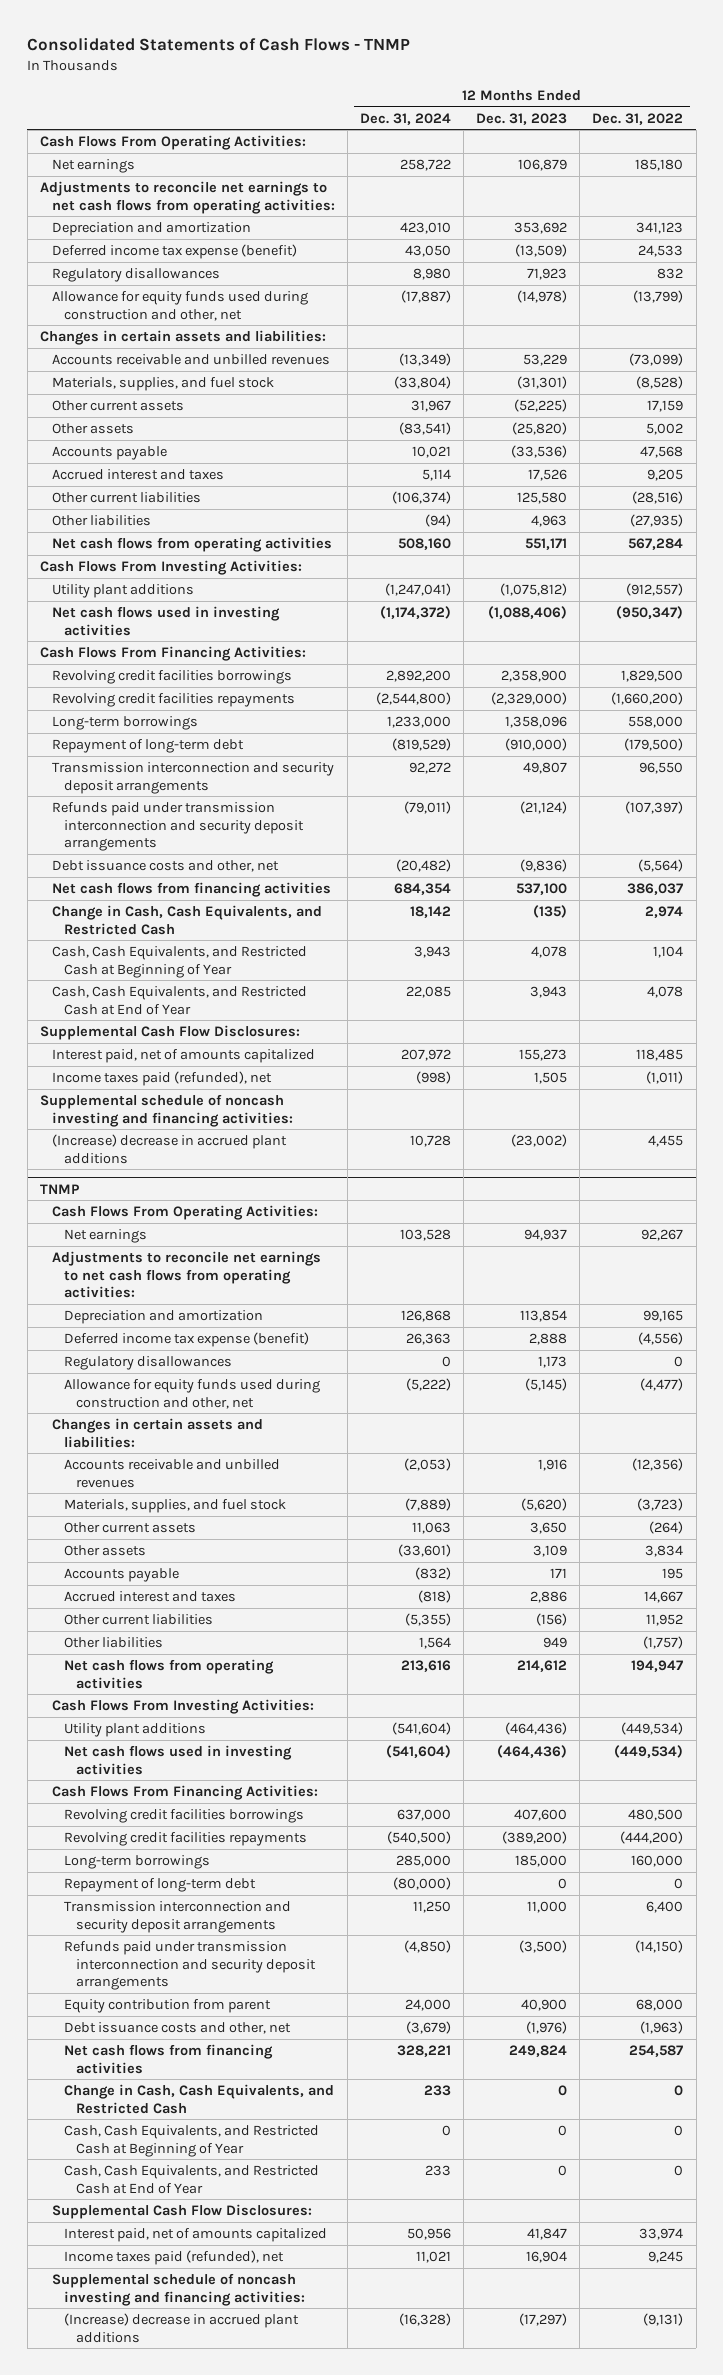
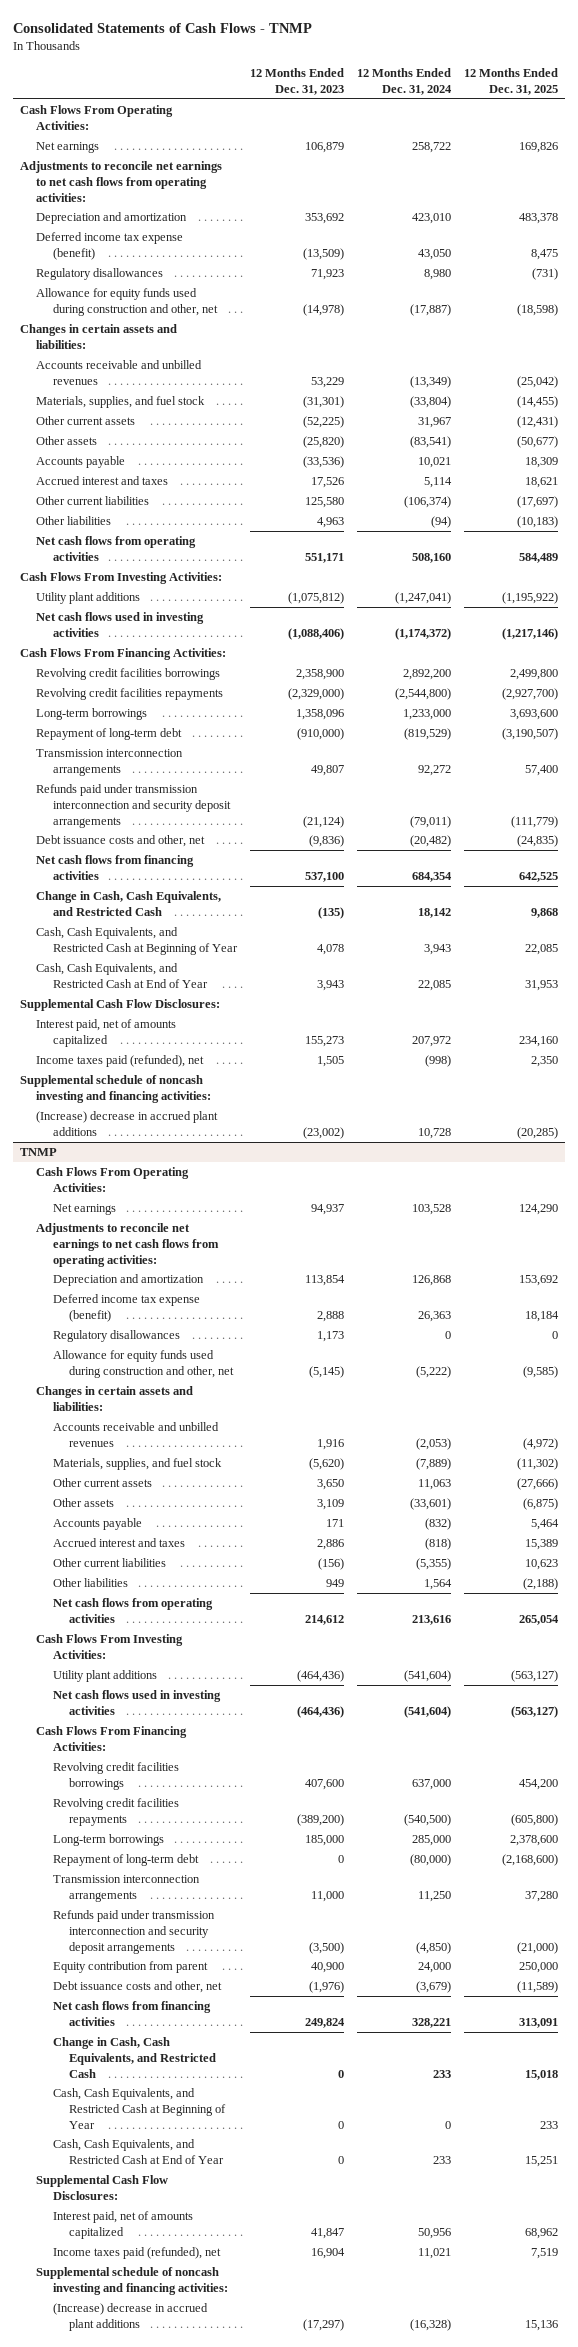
- | 12 Months Ended Dec. 31, 2024 | 12 Months Ended Dec. 31, 2023 | 12 Months Ended Dec. 31, 2022
+ | 12 Months Ended Dec. 31, 2023 | 12 Months Ended Dec. 31, 2024 | 12 Months Ended Dec. 31, 2025
- Transmission interconnection and security deposit arrangements | 92,272 | 49,807 | 96,550
+ Transmission interconnection arrangements | 49,807 | 92,272 | 57,400
@ TNMP
- Transmission interconnection and security deposit arrangements | 11,250 | 11,000 | 6,400
+ Transmission interconnection arrangements | 11,000 | 11,250 | 37,280

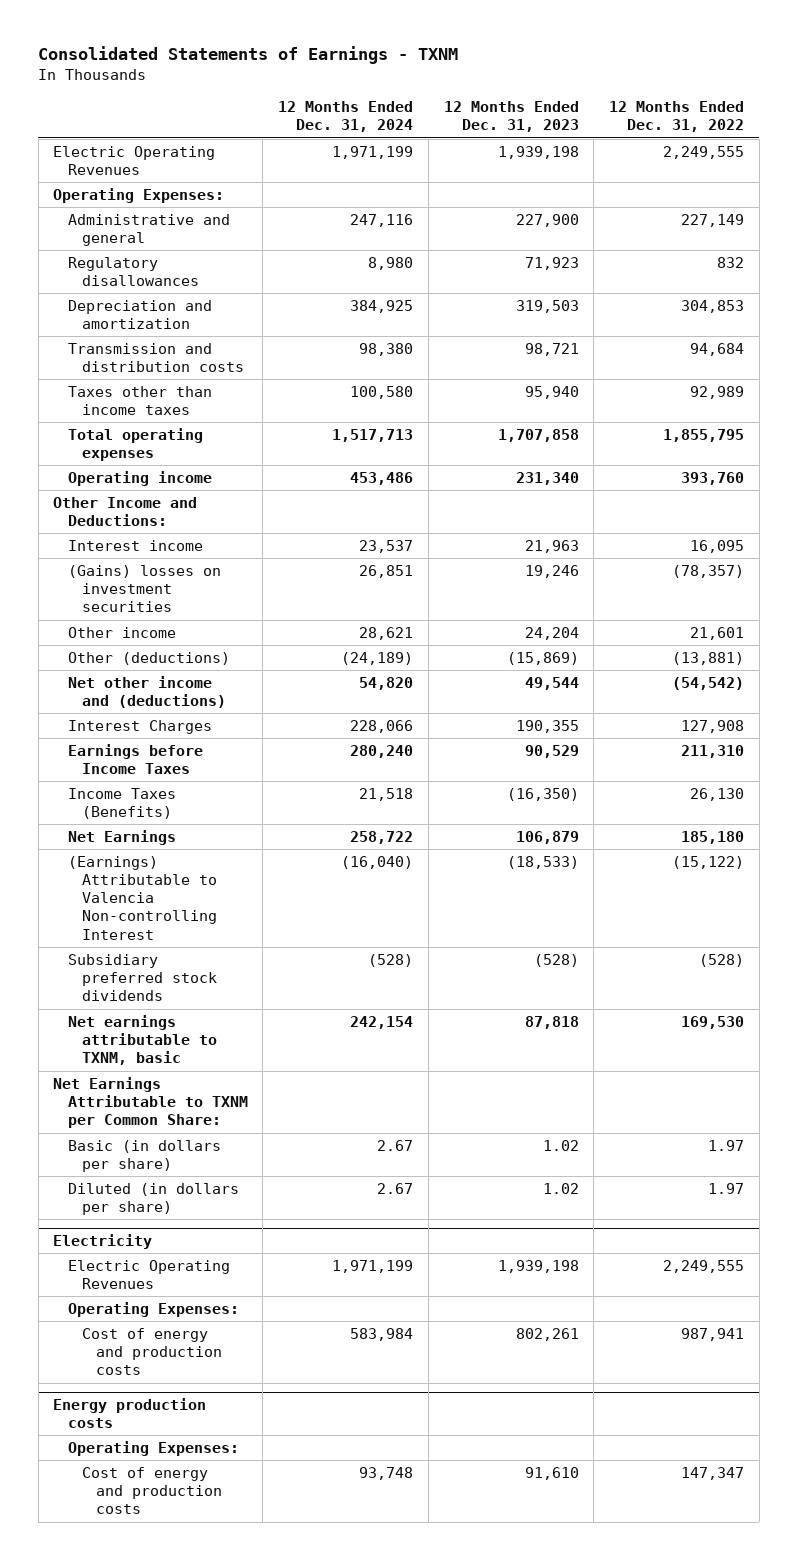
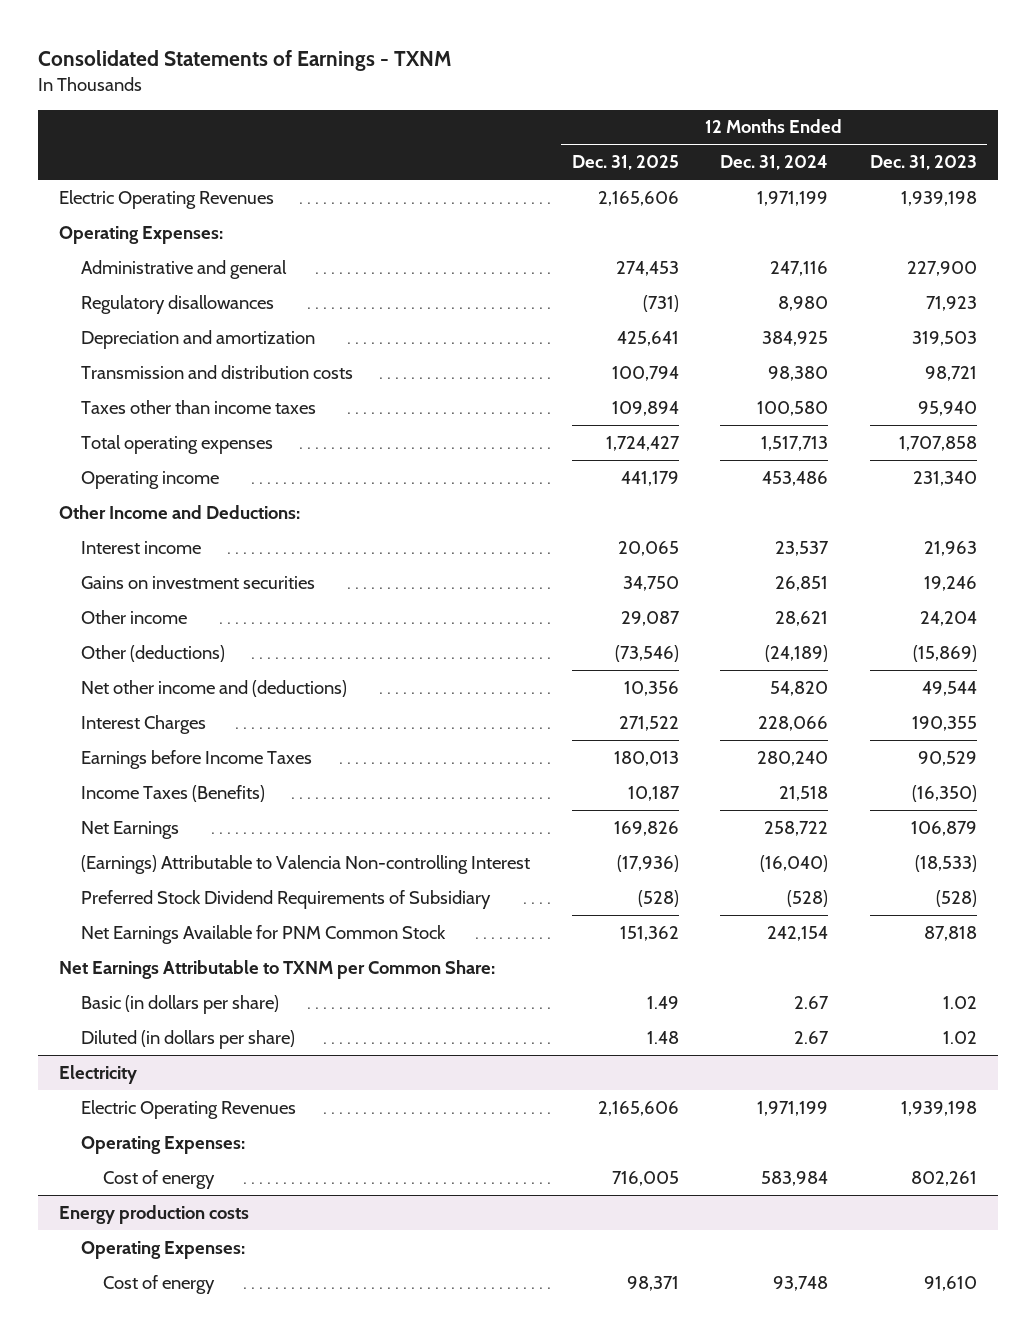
- | 12 Months Ended Dec. 31, 2024 | 12 Months Ended Dec. 31, 2023 | 12 Months Ended Dec. 31, 2022
+ | 12 Months Ended Dec. 31, 2025 | 12 Months Ended Dec. 31, 2024 | 12 Months Ended Dec. 31, 2023
- (Gains) losses on investment securities | 26,851 | 19,246 | (78,357)
+ Gains on investment securities | 34,750 | 26,851 | 19,246
- Subsidiary preferred stock dividends | (528) | (528) | (528)
- Net earnings attributable to TXNM, basic | 242,154 | 87,818 | 169,530
+ Preferred Stock Dividend Requirements of Subsidiary | (528) | (528) | (528)
+ Net Earnings Available for PNM Common Stock | 151,362 | 242,154 | 87,818
@ Electricity
- Cost of energy and production costs | 583,984 | 802,261 | 987,941
+ Cost of energy | 716,005 | 583,984 | 802,261
@ Energy production costs
- Cost of energy and production costs | 93,748 | 91,610 | 147,347
+ Cost of energy | 98,371 | 93,748 | 91,610

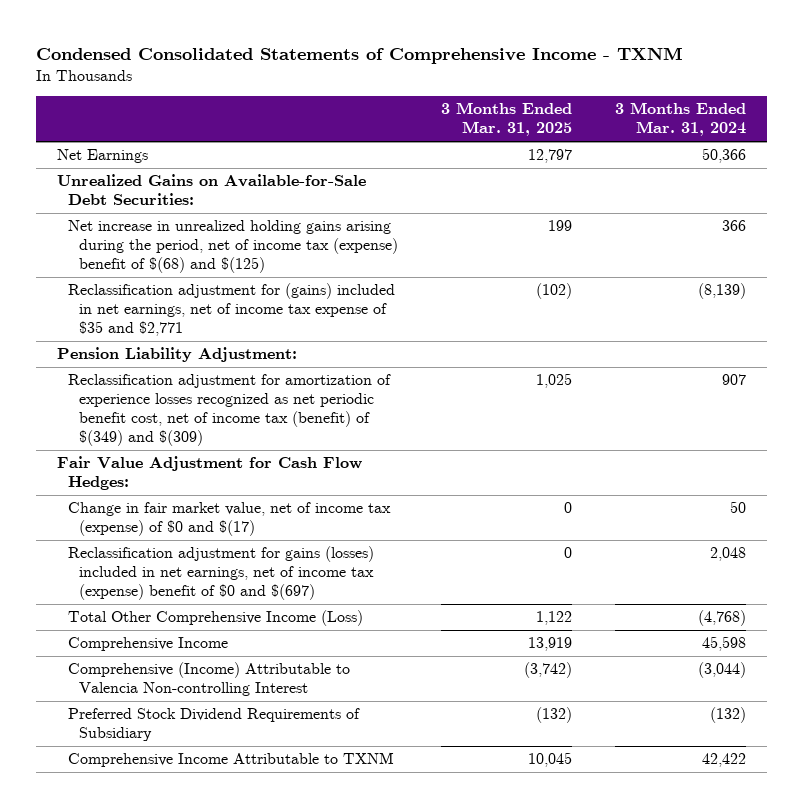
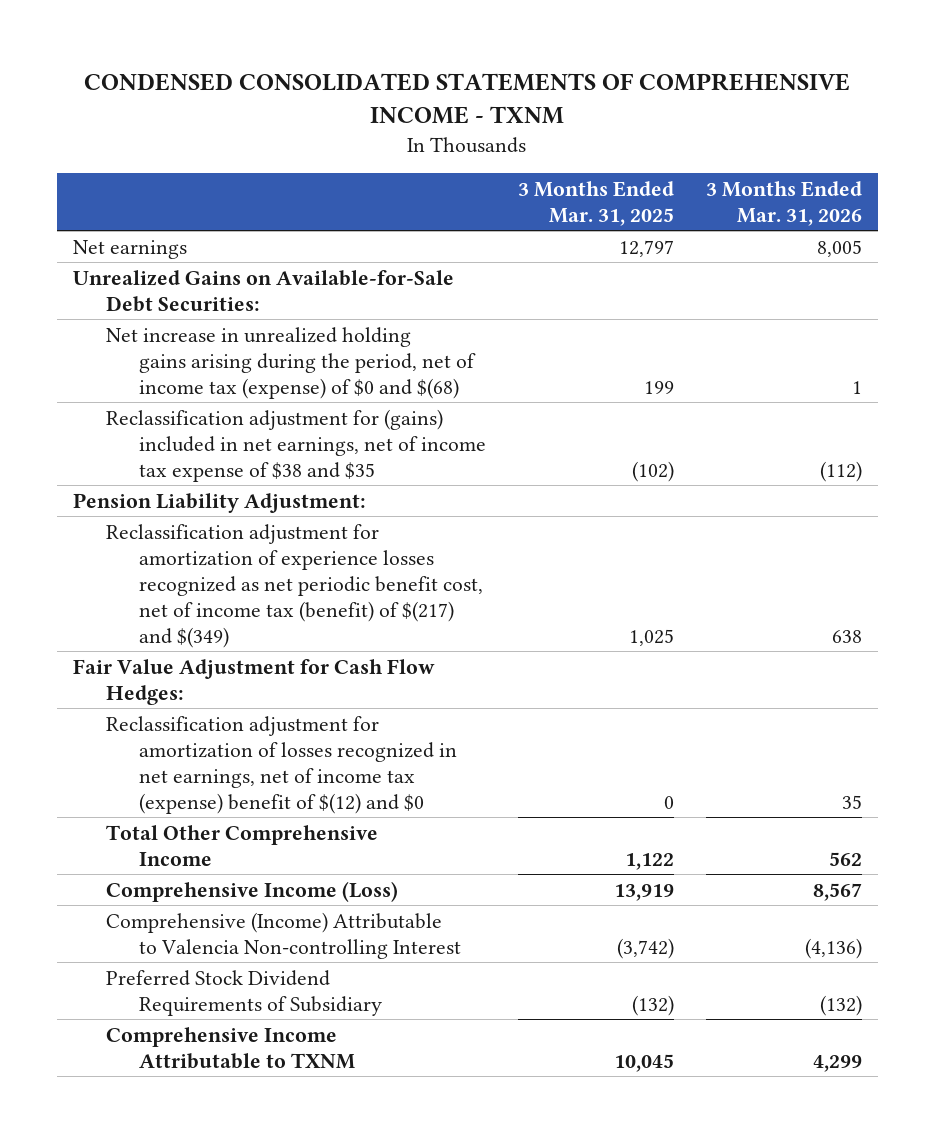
- Condensed Consolidated Statements of Comprehensive Income - TXNM
+ CONDENSED CONSOLIDATED STATEMENTS OF COMPREHENSIVE INCOME - TXNM
- | 3 Months Ended Mar. 31, 2025 | 3 Months Ended Mar. 31, 2024
+ | 3 Months Ended Mar. 31, 2025 | 3 Months Ended Mar. 31, 2026
- Net Earnings | 12,797 | 50,366
+ Net earnings | 12,797 | 8,005
- Net increase in unrealized holding gains arising during the period, net of income tax (expense) benefit of $(68) and $(125) | 199 | 366
- Reclassification adjustment for (gains) included in net earnings, net of income tax expense of $35 and $2,771 | (102) | (8,139)
+ Net increase in unrealized holding gains arising during the period, net of income tax (expense) of $0 and $(68) | 199 | 1
+ Reclassification adjustment for (gains) included in net earnings, net of income tax expense of $38 and $35 | (102) | (112)
- Reclassification adjustment for amortization of experience losses recognized as net periodic benefit cost, net of income tax (benefit) of $(349) and $(309) | 1,025 | 907
+ Reclassification adjustment for amortization of experience losses recognized as net periodic benefit cost, net of income tax (benefit) of $(217) and $(349) | 1,025 | 638
- Change in fair market value, net of income tax (expense) of $0 and $(17) | 0 | 50
- Reclassification adjustment for gains (losses) included in net earnings, net of income tax (expense) benefit of $0 and $(697) | 0 | 2,048
- Total Other Comprehensive Income (Loss) | 1,122 | (4,768)
- Comprehensive Income | 13,919 | 45,598
+ Reclassification adjustment for amortization of losses recognized in net earnings, net of income tax (expense) benefit of $(12) and $0 | 0 | 35
+ Total Other Comprehensive Income | 1,122 | 562
+ Comprehensive Income (Loss) | 13,919 | 8,567

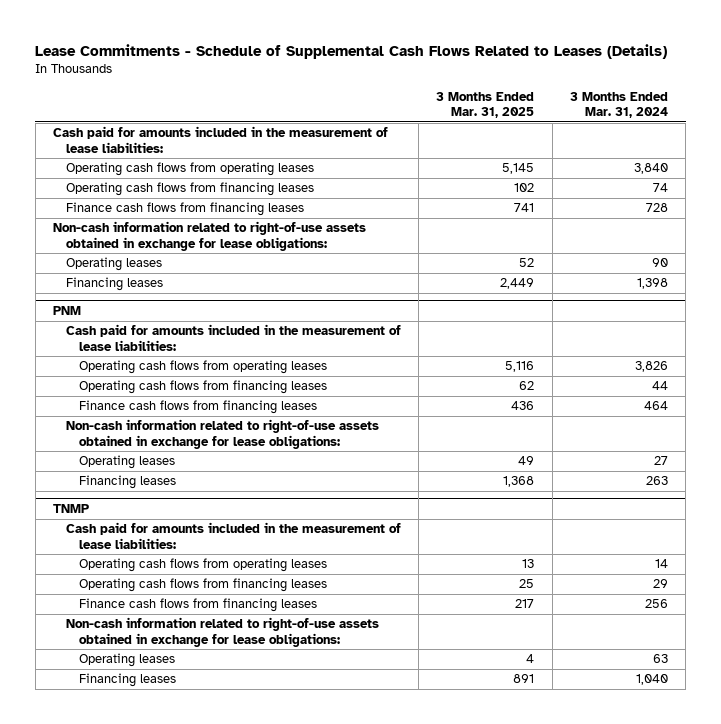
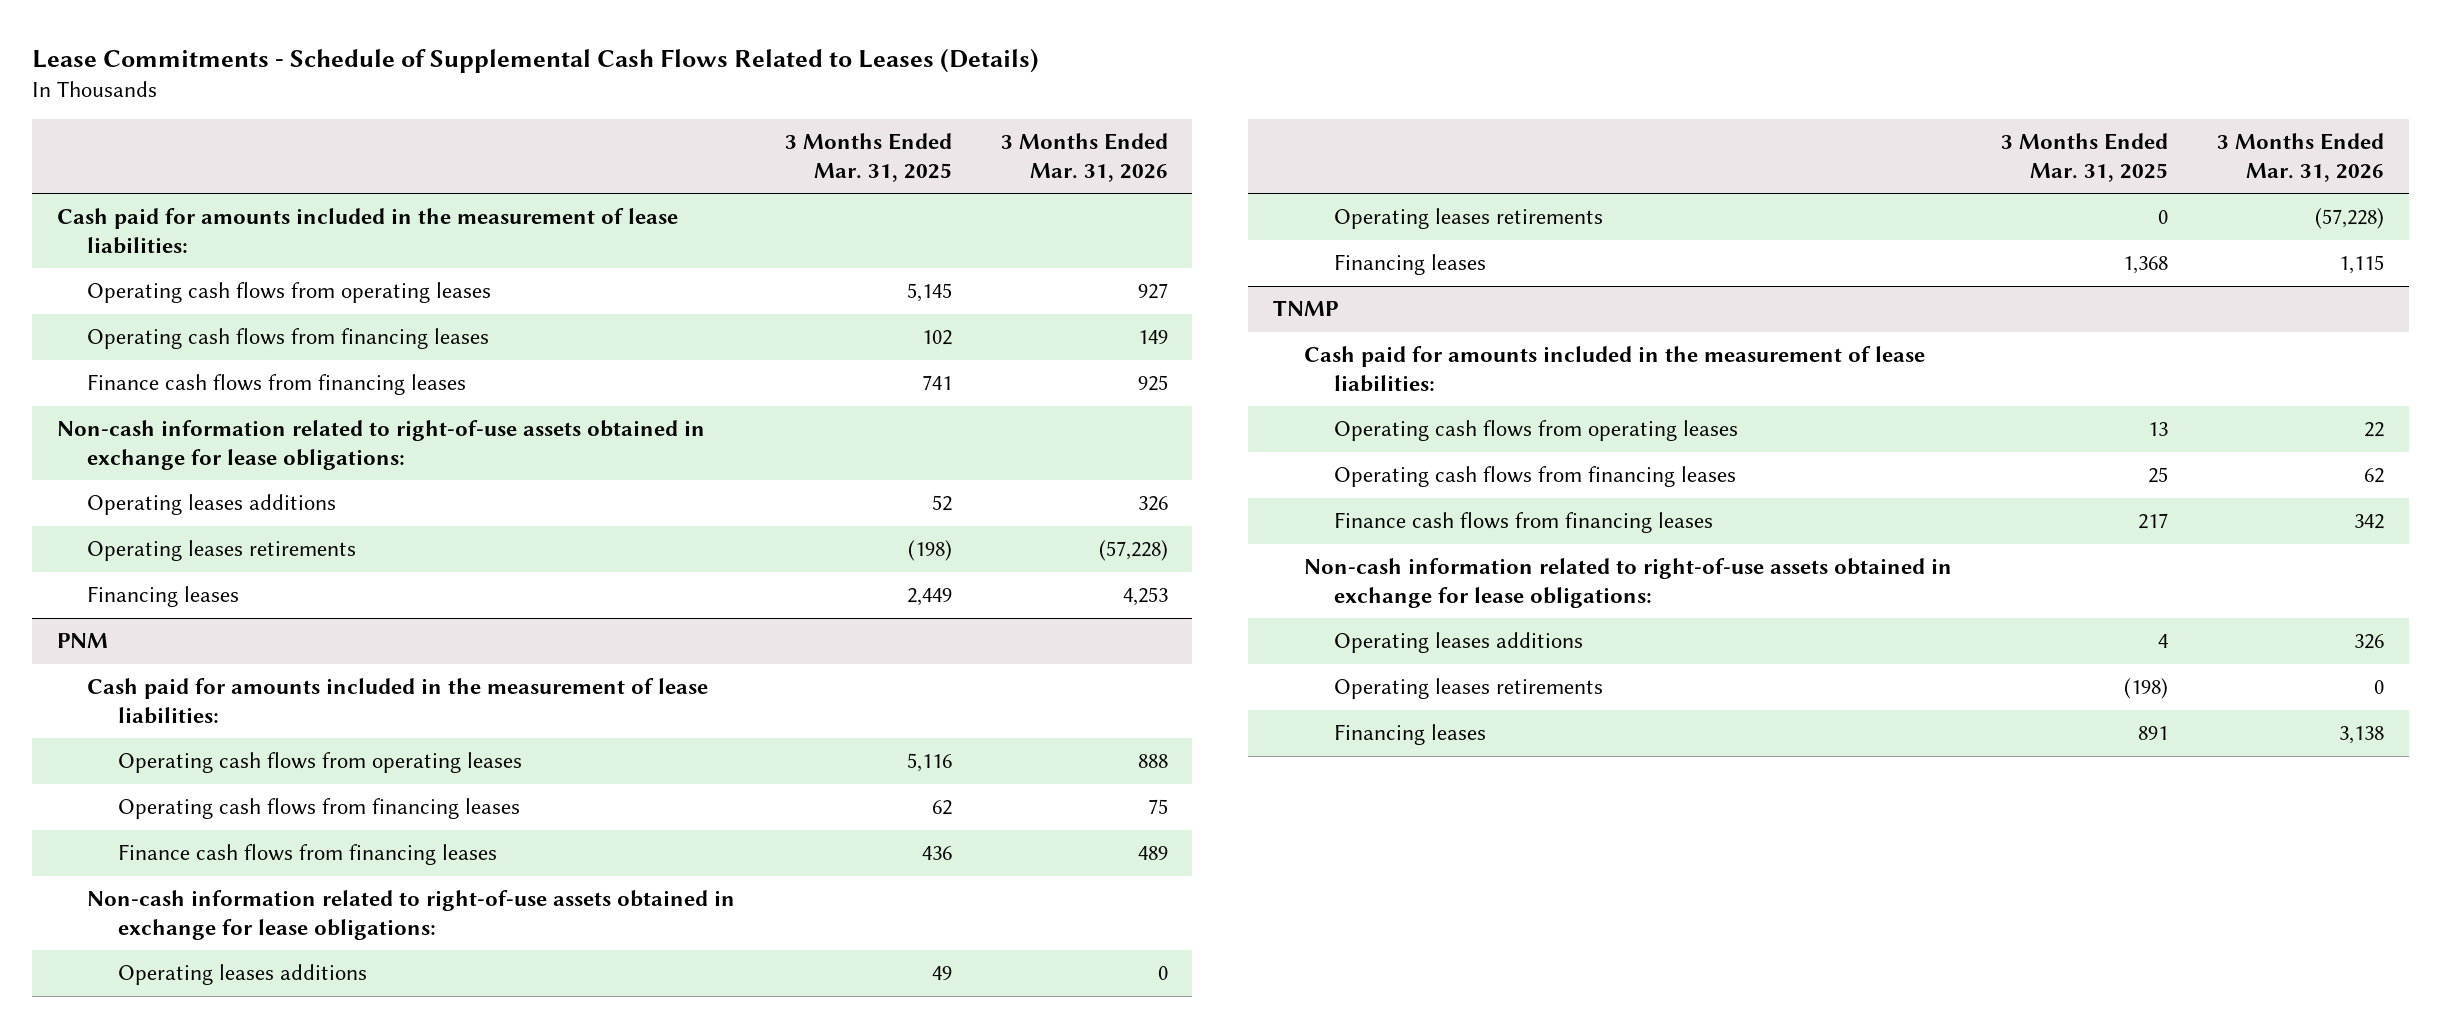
- | 3 Months Ended Mar. 31, 2025 | 3 Months Ended Mar. 31, 2024
+ | 3 Months Ended Mar. 31, 2025 | 3 Months Ended Mar. 31, 2026
- Operating leases | 52 | 90
+ Operating leases additions | 52 | 326
+ Operating leases retirements | (198) | (57,228)
@ PNM
- Operating leases | 49 | 27
+ Operating leases additions | 49 | 0
+ Operating leases retirements | 0 | (57,228)
@ TNMP
- Operating leases | 4 | 63
+ Operating leases additions | 4 | 326
+ Operating leases retirements | (198) | 0

